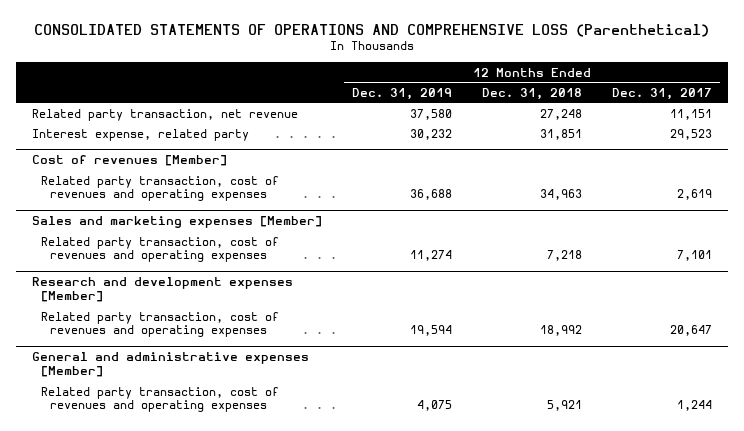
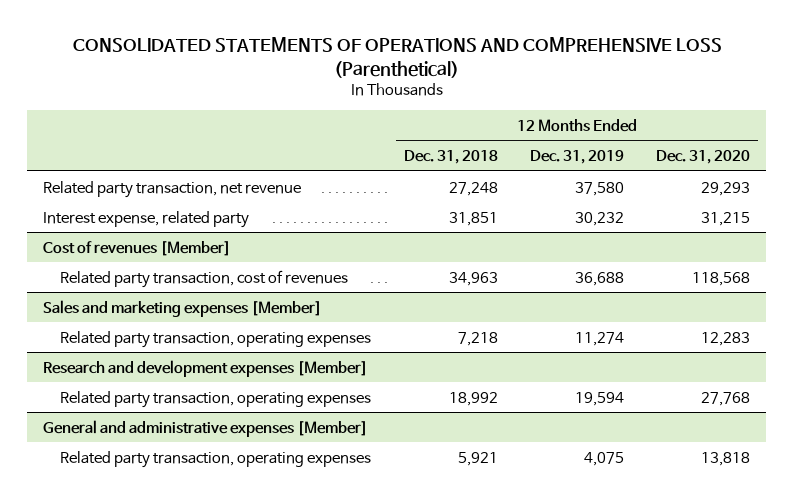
- | 12 Months Ended Dec. 31, 2019 | 12 Months Ended Dec. 31, 2018 | 12 Months Ended Dec. 31, 2017
+ | 12 Months Ended Dec. 31, 2018 | 12 Months Ended Dec. 31, 2019 | 12 Months Ended Dec. 31, 2020
@ Cost of revenues [Member]
- Related party transaction, cost of revenues and operating expenses | 36,688 | 34,963 | 2,619
+ Related party transaction, cost of revenues | 34,963 | 36,688 | 118,568
@ Sales and marketing expenses [Member]
- Related party transaction, cost of revenues and operating expenses | 11,274 | 7,218 | 7,101
+ Related party transaction, operating expenses | 7,218 | 11,274 | 12,283
@ Research and development expenses [Member]
- Related party transaction, cost of revenues and operating expenses | 19,594 | 18,992 | 20,647
+ Related party transaction, operating expenses | 18,992 | 19,594 | 27,768
@ General and administrative expenses [Member]
- Related party transaction, cost of revenues and operating expenses | 4,075 | 5,921 | 1,244
+ Related party transaction, operating expenses | 5,921 | 4,075 | 13,818

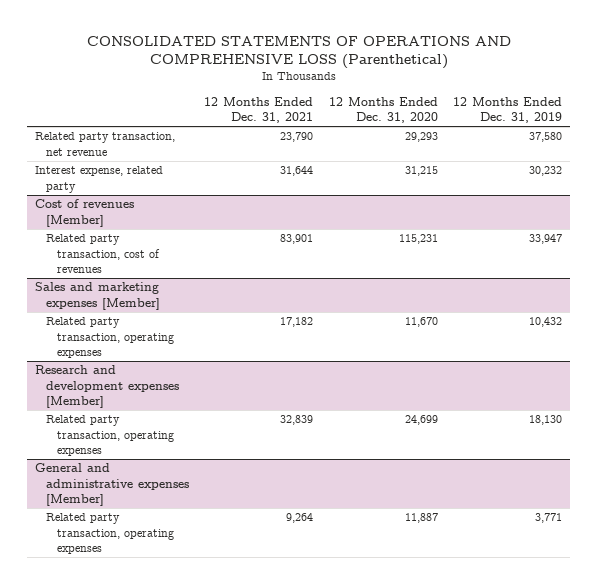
- | 12 Months Ended Dec. 31, 2018 | 12 Months Ended Dec. 31, 2019 | 12 Months Ended Dec. 31, 2020
+ | 12 Months Ended Dec. 31, 2021 | 12 Months Ended Dec. 31, 2020 | 12 Months Ended Dec. 31, 2019
@ Cost of revenues [Member]
- Related party transaction, cost of revenues | 34,963 | 36,688 | 118,568
+ Related party transaction, cost of revenues | 83,901 | 115,231 | 33,947
@ Sales and marketing expenses [Member]
- Related party transaction, operating expenses | 7,218 | 11,274 | 12,283
+ Related party transaction, operating expenses | 17,182 | 11,670 | 10,432
@ Research and development expenses [Member]
- Related party transaction, operating expenses | 18,992 | 19,594 | 27,768
+ Related party transaction, operating expenses | 32,839 | 24,699 | 18,130
@ General and administrative expenses [Member]
- Related party transaction, operating expenses | 5,921 | 4,075 | 13,818
+ Related party transaction, operating expenses | 9,264 | 11,887 | 3,771

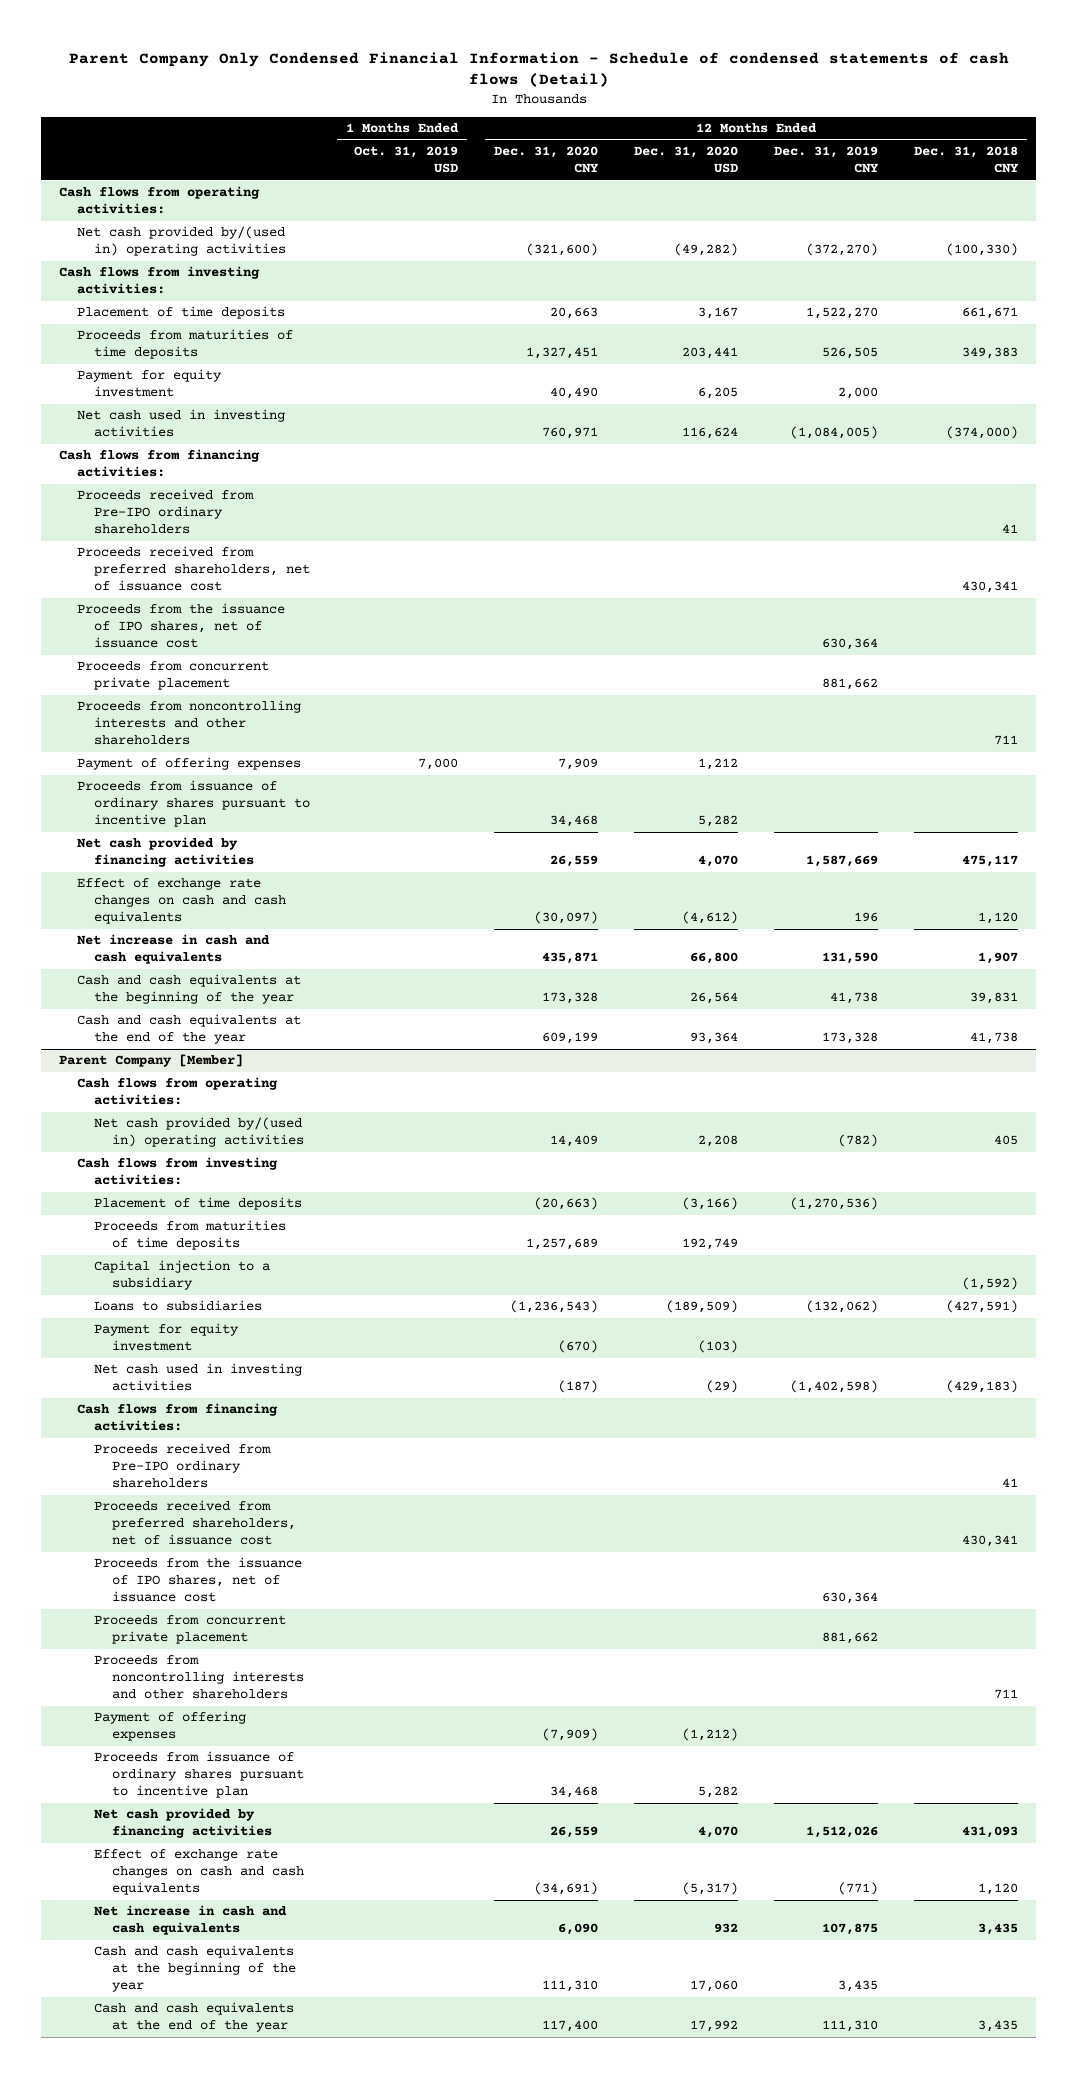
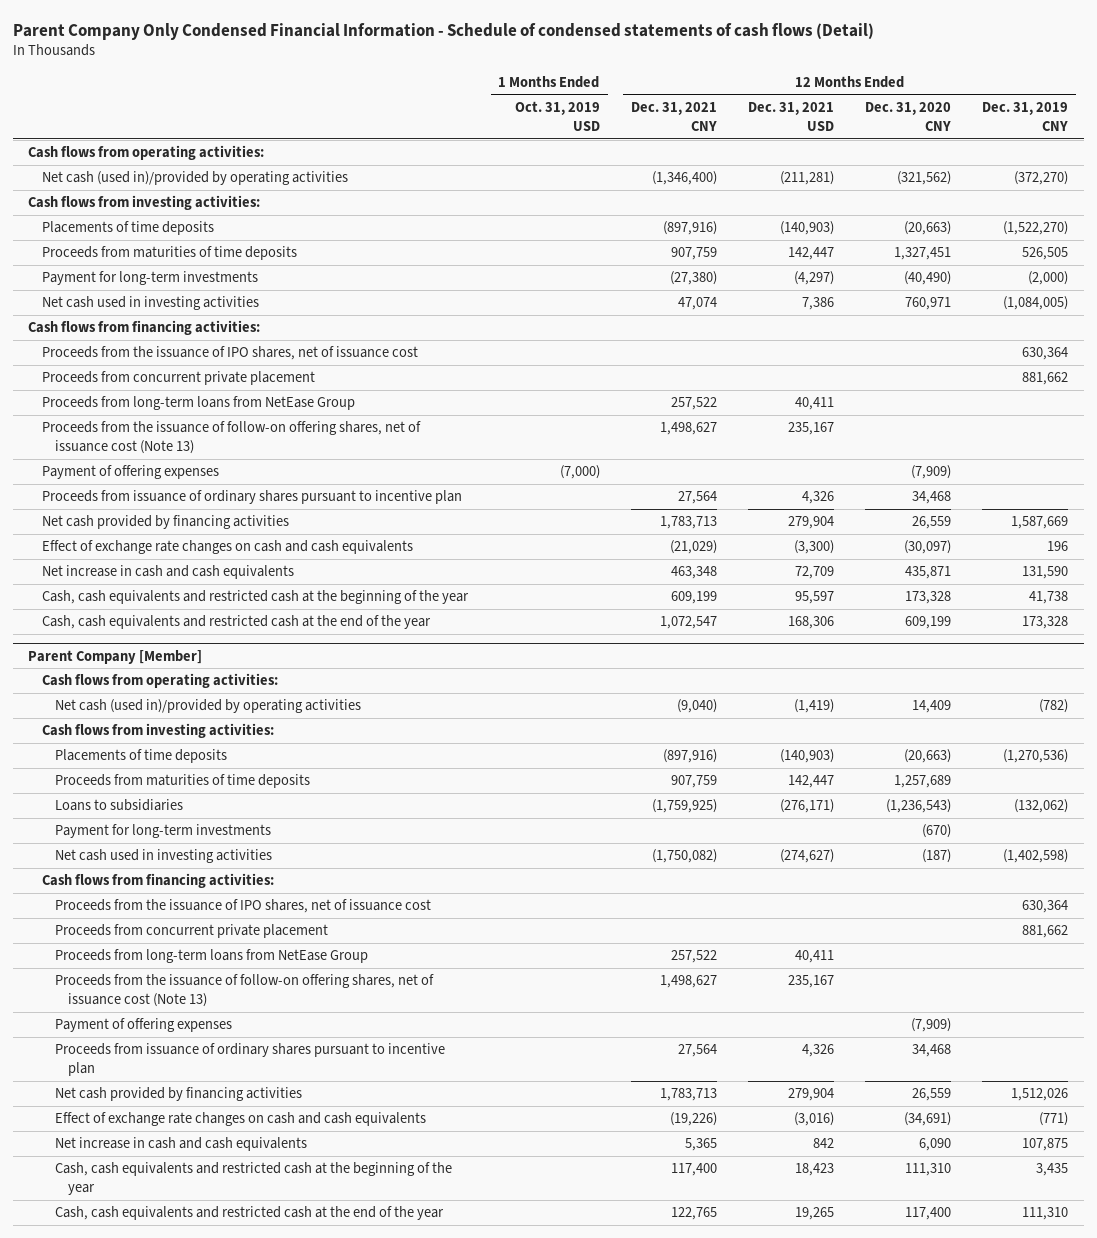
- | 1 Months Ended Oct. 31, 2019 USD | 12 Months Ended Dec. 31, 2020 CNY | 12 Months Ended Dec. 31, 2020 USD | 12 Months Ended Dec. 31, 2019 CNY | 12 Months Ended Dec. 31, 2018 CNY
+ | 1 Months Ended Oct. 31, 2019 USD | 12 Months Ended Dec. 31, 2021 CNY | 12 Months Ended Dec. 31, 2021 USD | 12 Months Ended Dec. 31, 2020 CNY | 12 Months Ended Dec. 31, 2019 CNY
- Net cash provided by/(used in) operating activities | | (321,600) | (49,282) | (372,270) | (100,330)
+ Net cash (used in)/provided by operating activities | | (1,346,400) | (211,281) | (321,562) | (372,270)
- Placement of time deposits | | 20,663 | 3,167 | 1,522,270 | 661,671
+ Placements of time deposits | | (897,916) | (140,903) | (20,663) | (1,522,270)
- Payment for equity investment | | 40,490 | 6,205 | 2,000 |
+ Payment for long-term investments | | (27,380) | (4,297) | (40,490) | (2,000)
- Proceeds received from Pre-IPO ordinary shareholders | | | | | 41
- Proceeds received from preferred shareholders, net of issuance cost | | | | | 430,341
- Proceeds from noncontrolling interests and other shareholders | | | | | 711
- Payment of offering expenses | 7,000 | 7,909 | 1,212 | |
+ Proceeds from long-term loans from NetEase Group | | 257,522 | 40,411 | |
+ Proceeds from the issuance of follow-on offering shares, net of issuance cost (Note 13) | | 1,498,627 | 235,167 | |
+ Payment of offering expenses | (7,000) | | | (7,909) |
- Cash and cash equivalents at the beginning of the year | | 173,328 | 26,564 | 41,738 | 39,831
- Cash and cash equivalents at the end of the year | | 609,199 | 93,364 | 173,328 | 41,738
+ Cash, cash equivalents and restricted cash at the beginning of the year | | 609,199 | 95,597 | 173,328 | 41,738
+ Cash, cash equivalents and restricted cash at the end of the year | | 1,072,547 | 168,306 | 609,199 | 173,328
@ Parent Company [Member]
- Net cash provided by/(used in) operating activities | | 14,409 | 2,208 | (782) | 405
+ Net cash (used in)/provided by operating activities | | (9,040) | (1,419) | 14,409 | (782)
- Placement of time deposits | | (20,663) | (3,166) | (1,270,536) |
+ Placements of time deposits | | (897,916) | (140,903) | (20,663) | (1,270,536)
- Capital injection to a subsidiary | | | | | (1,592)
- Payment for equity investment | | (670) | (103) | |
+ Payment for long-term investments | | | | (670) |
- Proceeds received from Pre-IPO ordinary shareholders | | | | | 41
- Proceeds received from preferred shareholders, net of issuance cost | | | | | 430,341
- Proceeds from noncontrolling interests and other shareholders | | | | | 711
+ Proceeds from long-term loans from NetEase Group | | 257,522 | 40,411 | |
+ Proceeds from the issuance of follow-on offering shares, net of issuance cost (Note 13) | | 1,498,627 | 235,167 | |
- Cash and cash equivalents at the beginning of the year | | 111,310 | 17,060 | 3,435 |
- Cash and cash equivalents at the end of the year | | 117,400 | 17,992 | 111,310 | 3,435
+ Cash, cash equivalents and restricted cash at the beginning of the year | | 117,400 | 18,423 | 111,310 | 3,435
+ Cash, cash equivalents and restricted cash at the end of the year | | 122,765 | 19,265 | 117,400 | 111,310

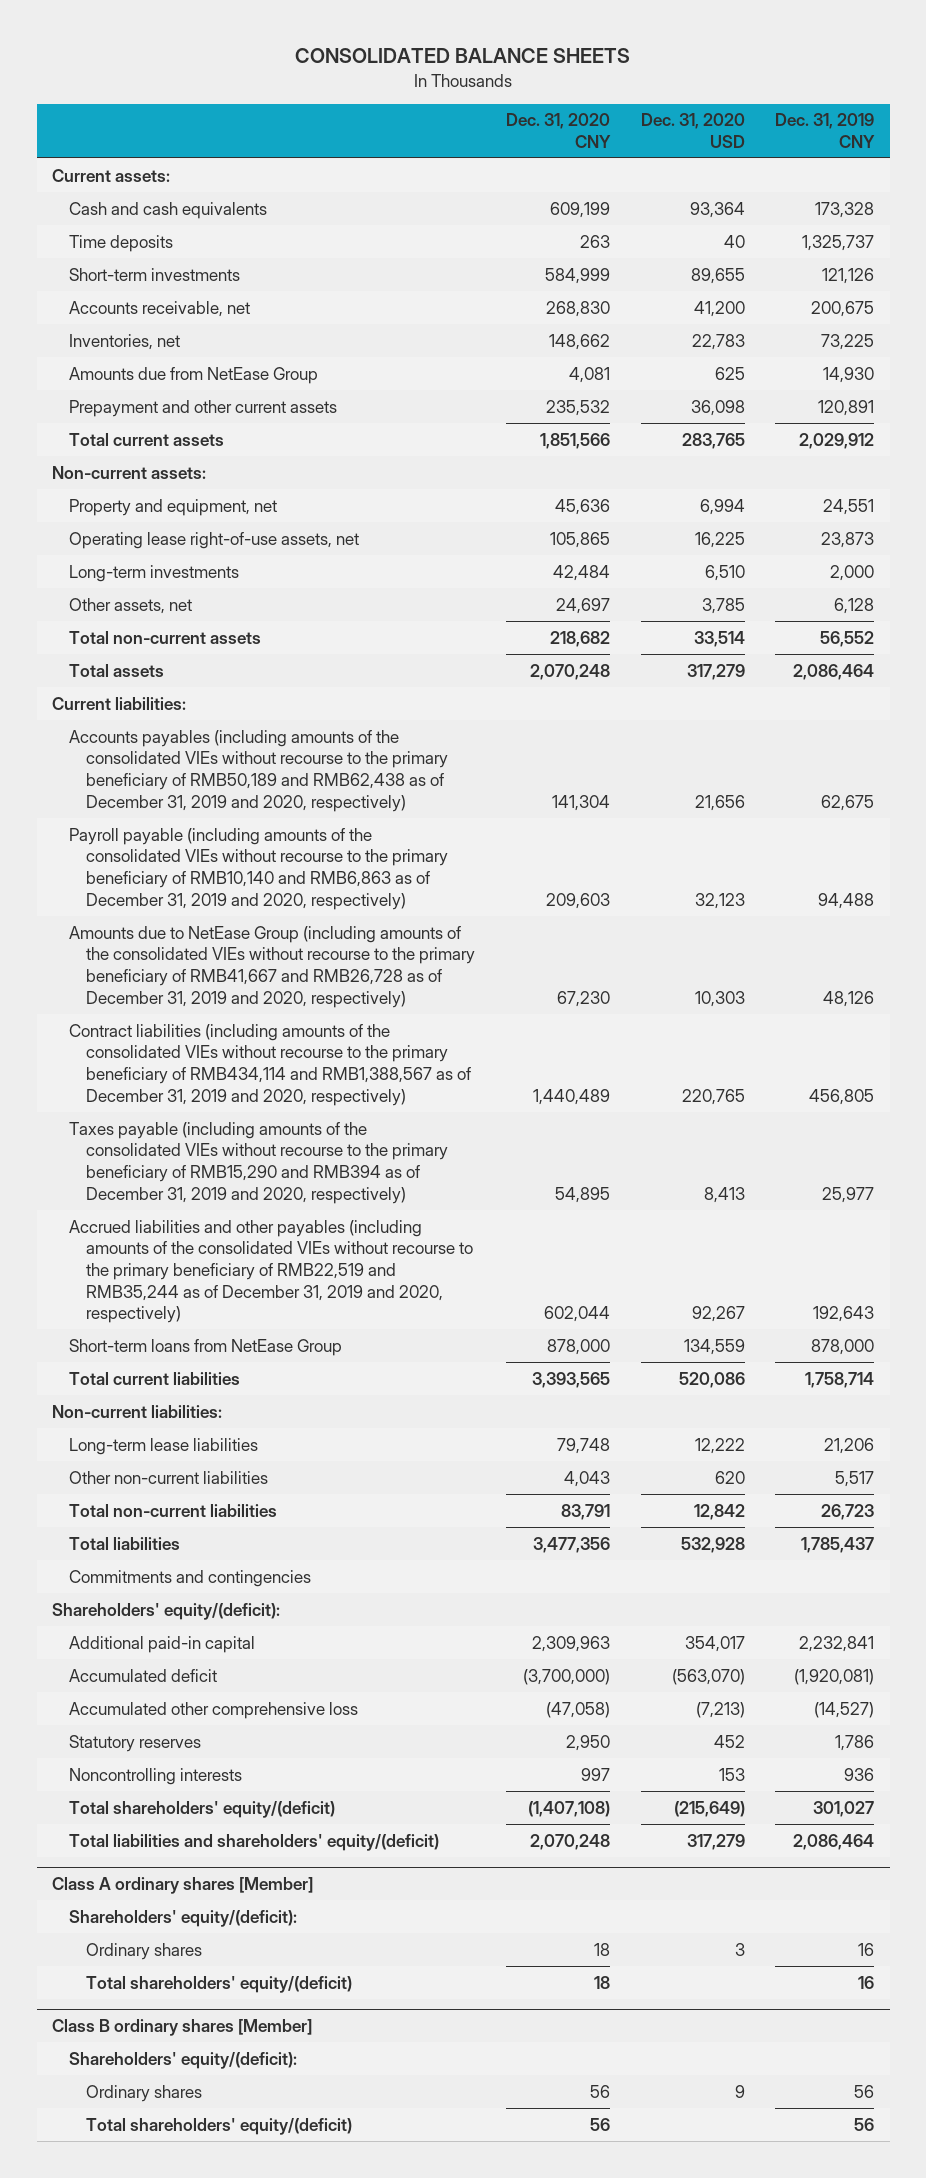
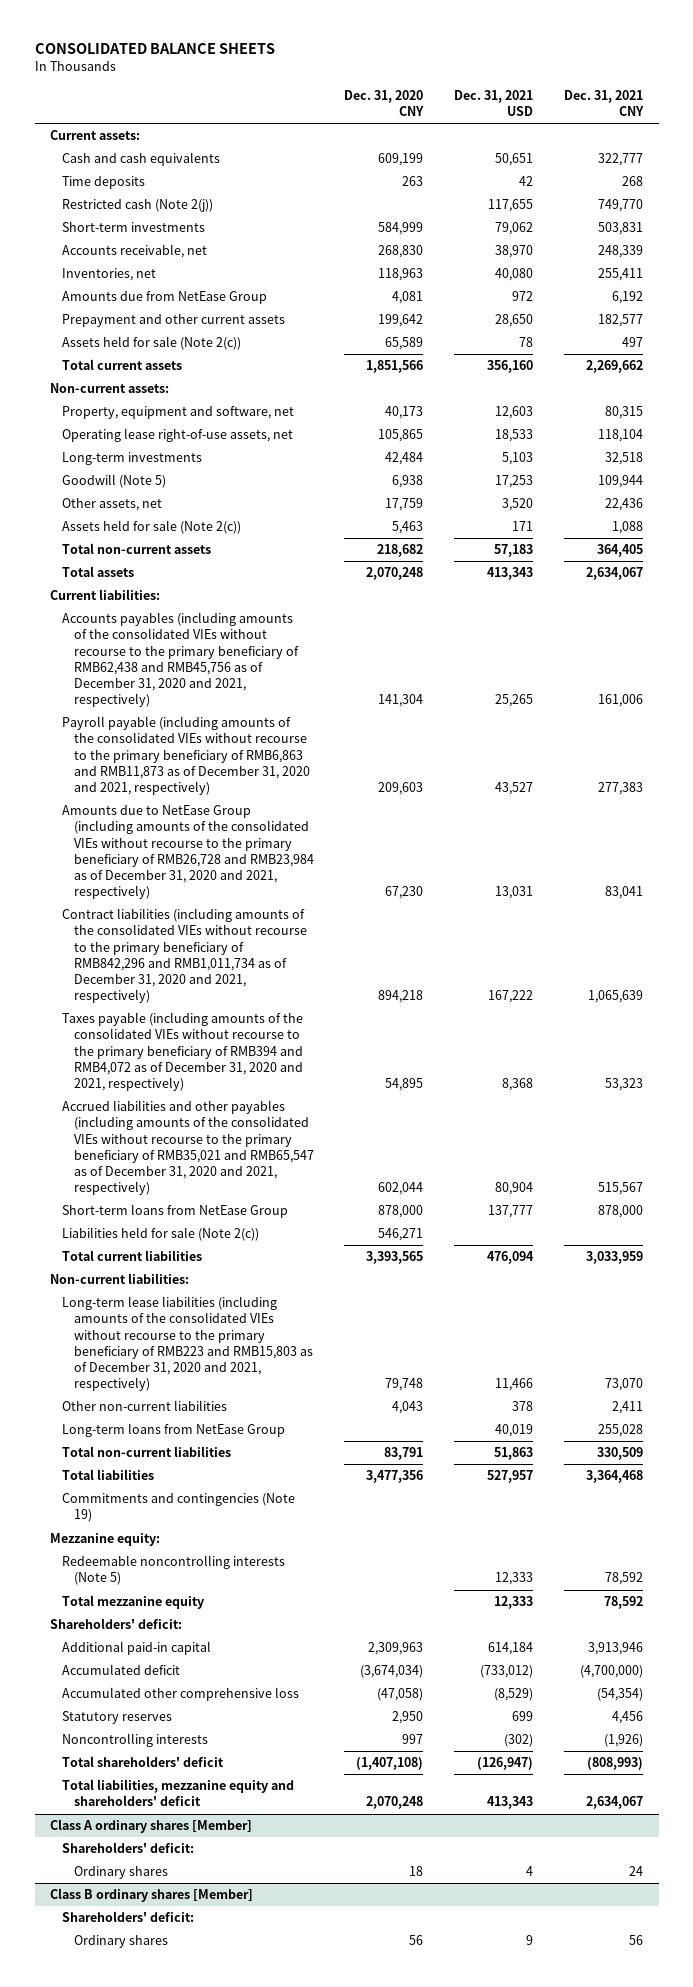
- | Dec. 31, 2020 CNY | Dec. 31, 2020 USD | Dec. 31, 2019 CNY
+ | Dec. 31, 2020 CNY | Dec. 31, 2021 USD | Dec. 31, 2021 CNY
+ Restricted cash (Note 2(j)) | | 117,655 | 749,770
- Inventories, net | 148,662 | 22,783 | 73,225
+ Inventories, net | 118,963 | 40,080 | 255,411
- Prepayment and other current assets | 235,532 | 36,098 | 120,891
+ Prepayment and other current assets | 199,642 | 28,650 | 182,577
+ Assets held for sale (Note 2(c)) | 65,589 | 78 | 497
- Property and equipment, net | 45,636 | 6,994 | 24,551
+ Property, equipment and software, net | 40,173 | 12,603 | 80,315
- Other assets, net | 24,697 | 3,785 | 6,128
+ Goodwill (Note 5) | 6,938 | 17,253 | 109,944
+ Other assets, net | 17,759 | 3,520 | 22,436
+ Assets held for sale (Note 2(c)) | 5,463 | 171 | 1,088
- Accounts payables (including amounts of the consolidated VIEs without recourse to the primary beneficiary of RMB50,189 and RMB62,438 as of December 31, 2019 and 2020, respectively) | 141,304 | 21,656 | 62,675
- Payroll payable (including amounts of the consolidated VIEs without recourse to the primary beneficiary of RMB10,140 and RMB6,863 as of December 31, 2019 and 2020, respectively) | 209,603 | 32,123 | 94,488
- Amounts due to NetEase Group (including amounts of the consolidated VIEs without recourse to the primary beneficiary of RMB41,667 and RMB26,728 as of December 31, 2019 and 2020, respectively) | 67,230 | 10,303 | 48,126
- Contract liabilities (including amounts of the consolidated VIEs without recourse to the primary beneficiary of RMB434,114 and RMB1,388,567 as of December 31, 2019 and 2020, respectively) | 1,440,489 | 220,765 | 456,805
- Taxes payable (including amounts of the consolidated VIEs without recourse to the primary beneficiary of RMB15,290 and RMB394 as of December 31, 2019 and 2020, respectively) | 54,895 | 8,413 | 25,977
- Accrued liabilities and other payables (including amounts of the consolidated VIEs without recourse to the primary beneficiary of RMB22,519 and RMB35,244 as of December 31, 2019 and 2020, respectively) | 602,044 | 92,267 | 192,643
+ Accounts payables (including amounts of the consolidated VIEs without recourse to the primary beneficiary of RMB62,438 and RMB45,756 as of December 31, 2020 and 2021, respectively) | 141,304 | 25,265 | 161,006
+ Payroll payable (including amounts of the consolidated VIEs without recourse to the primary beneficiary of RMB6,863 and RMB11,873 as of December 31, 2020 and 2021, respectively) | 209,603 | 43,527 | 277,383
+ Amounts due to NetEase Group (including amounts of the consolidated VIEs without recourse to the primary beneficiary of RMB26,728 and RMB23,984 as of December 31, 2020 and 2021, respectively) | 67,230 | 13,031 | 83,041
+ Contract liabilities (including amounts of the consolidated VIEs without recourse to the primary beneficiary of RMB842,296 and RMB1,011,734 as of December 31, 2020 and 2021, respectively) | 894,218 | 167,222 | 1,065,639
+ Taxes payable (including amounts of the consolidated VIEs without recourse to the primary beneficiary of RMB394 and RMB4,072 as of December 31, 2020 and 2021, respectively) | 54,895 | 8,368 | 53,323
+ Accrued liabilities and other payables (including amounts of the consolidated VIEs without recourse to the primary beneficiary of RMB35,021 and RMB65,547 as of December 31, 2020 and 2021, respectively) | 602,044 | 80,904 | 515,567
+ Liabilities held for sale (Note 2(c)) | 546,271 | |
- Long-term lease liabilities | 79,748 | 12,222 | 21,206
+ Long-term lease liabilities (including amounts of the consolidated VIEs without recourse to the primary beneficiary of RMB223 and RMB15,803 as of December 31, 2020 and 2021, respectively) | 79,748 | 11,466 | 73,070
+ Long-term loans from NetEase Group | | 40,019 | 255,028
- Commitments and contingencies
- Shareholders' equity/(deficit):
+ Commitments and contingencies (Note 19)
+ Mezzanine equity:
+ Redeemable noncontrolling interests (Note 5) | | 12,333 | 78,592
+ Total mezzanine equity | | 12,333 | 78,592
+ Shareholders' deficit:
- Accumulated deficit | (3,700,000) | (563,070) | (1,920,081)
+ Accumulated deficit | (3,674,034) | (733,012) | (4,700,000)
- Total shareholders' equity/(deficit) | (1,407,108) | (215,649) | 301,027
- Total liabilities and shareholders' equity/(deficit) | 2,070,248 | 317,279 | 2,086,464
+ Total shareholders' deficit | (1,407,108) | (126,947) | (808,993)
+ Total liabilities, mezzanine equity and shareholders' deficit | 2,070,248 | 413,343 | 2,634,067
@ Class A ordinary shares [Member]
- Shareholders' equity/(deficit):
+ Shareholders' deficit:
- Total shareholders' equity/(deficit) | 18 | | 16
@ Class B ordinary shares [Member]
- Shareholders' equity/(deficit):
+ Shareholders' deficit:
- Total shareholders' equity/(deficit) | 56 | | 56

